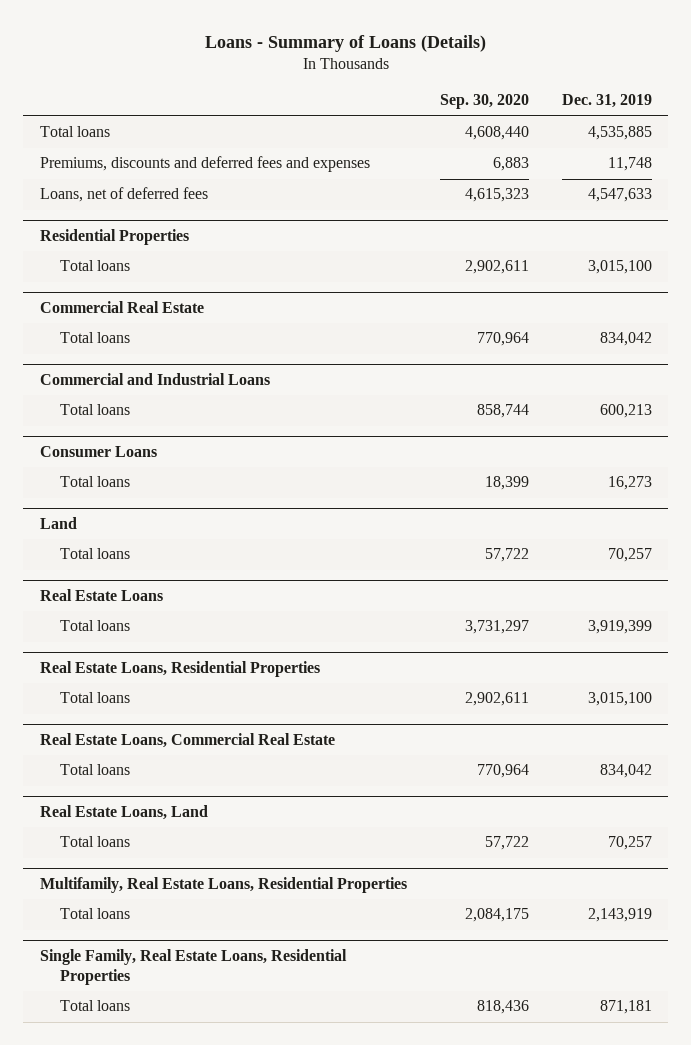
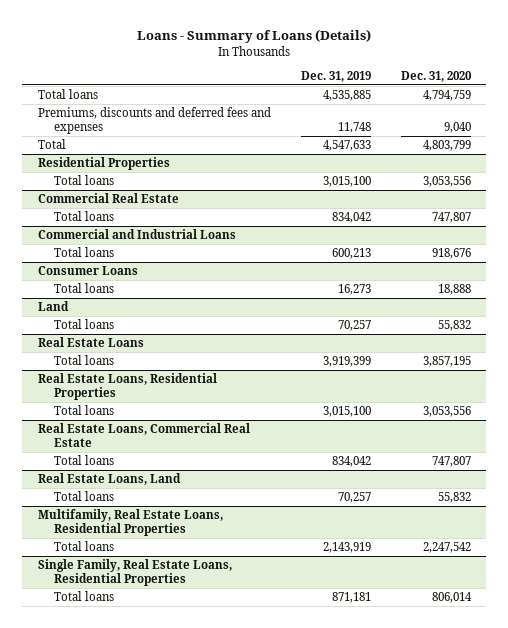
- | Sep. 30, 2020 | Dec. 31, 2019
+ | Dec. 31, 2019 | Dec. 31, 2020
- Loans, net of deferred fees | 4,615,323 | 4,547,633
+ Total | 4,547,633 | 4,803,799

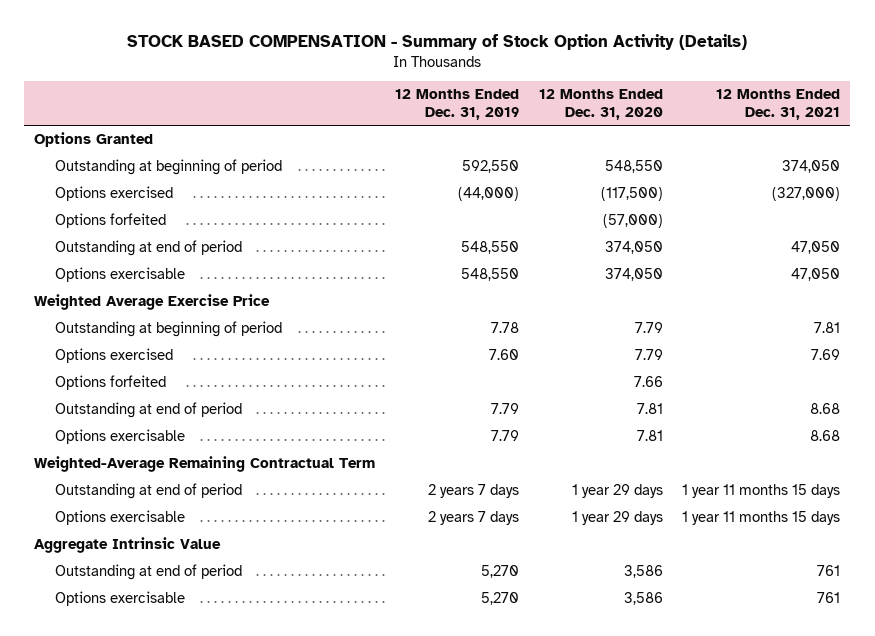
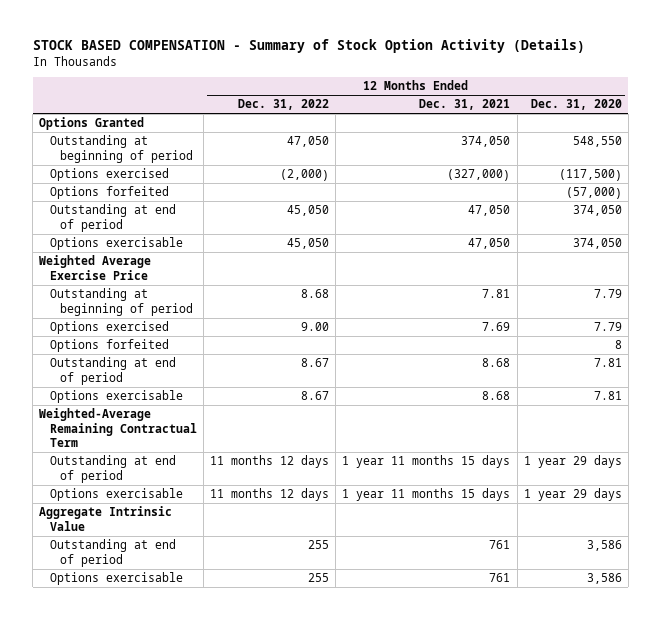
- | 12 Months Ended Dec. 31, 2019 | 12 Months Ended Dec. 31, 2020 | 12 Months Ended Dec. 31, 2021
+ | 12 Months Ended Dec. 31, 2022 | 12 Months Ended Dec. 31, 2021 | 12 Months Ended Dec. 31, 2020
- Options forfeited | | 7.66 |
+ Options forfeited | | | 8

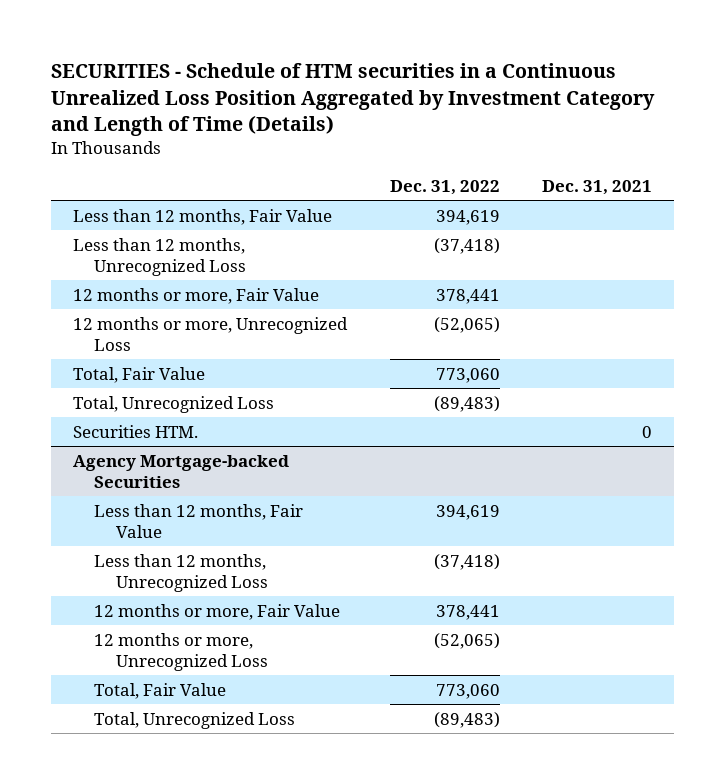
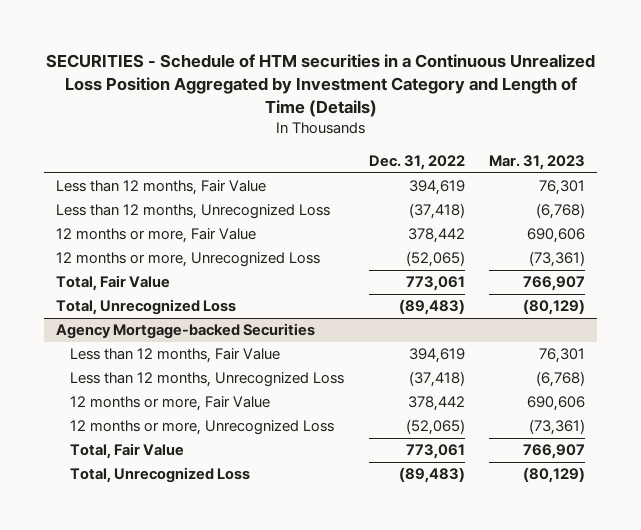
- | Dec. 31, 2022 | Dec. 31, 2021
+ | Dec. 31, 2022 | Mar. 31, 2023
- 12 months or more, Fair Value | 378,441 |
+ 12 months or more, Fair Value | 378,442 | 690,606
- Total, Fair Value | 773,060 |
+ Total, Fair Value | 773,061 | 766,907
- Securities HTM. | | 0
@ Agency Mortgage-backed Securities
- 12 months or more, Fair Value | 378,441 |
+ 12 months or more, Fair Value | 378,442 | 690,606
- Total, Fair Value | 773,060 |
+ Total, Fair Value | 773,061 | 766,907

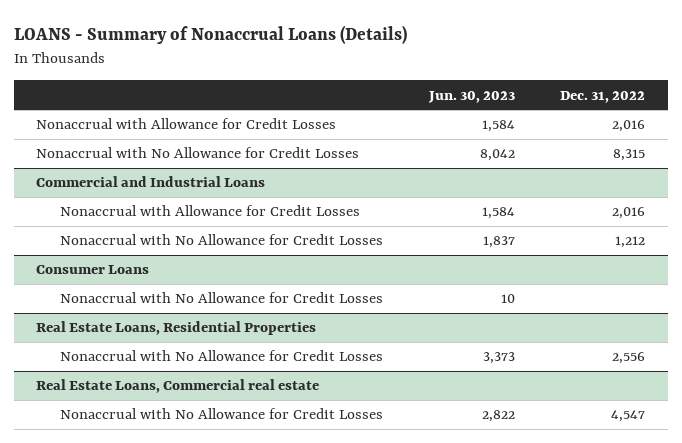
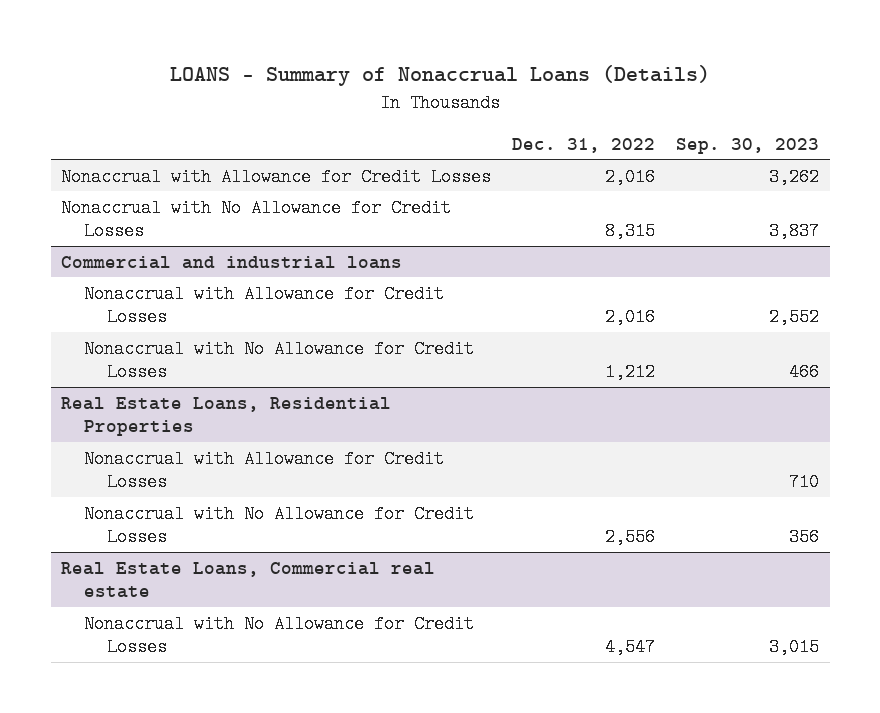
- | Jun. 30, 2023 | Dec. 31, 2022
+ | Dec. 31, 2022 | Sep. 30, 2023
- Commercial and Industrial Loans
+ Commercial and industrial loans
- Consumer Loans
- Nonaccrual with No Allowance for Credit Losses | 10 |
@ Real Estate Loans, Residential Properties
+ Nonaccrual with Allowance for Credit Losses | | 710

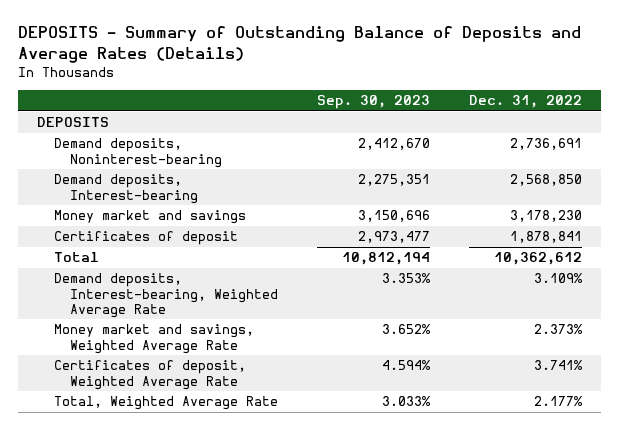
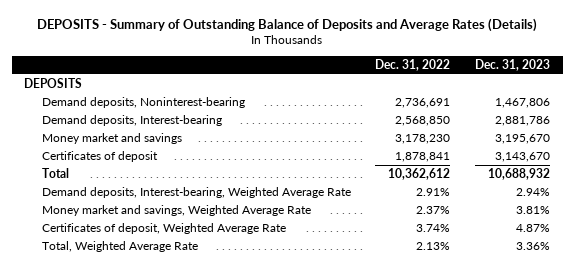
- | Sep. 30, 2023 | Dec. 31, 2022
+ | Dec. 31, 2022 | Dec. 31, 2023
- Demand deposits, Interest-bearing, Weighted Average Rate | 3.353% | 3.109%
- Money market and savings, Weighted Average Rate | 3.652% | 2.373%
- Certificates of deposit, Weighted Average Rate | 4.594% | 3.741%
- Total, Weighted Average Rate | 3.033% | 2.177%
+ Demand deposits, Interest-bearing, Weighted Average Rate | 2.91% | 2.94%
+ Money market and savings, Weighted Average Rate | 2.37% | 3.81%
+ Certificates of deposit, Weighted Average Rate | 3.74% | 4.87%
+ Total, Weighted Average Rate | 2.13% | 3.36%

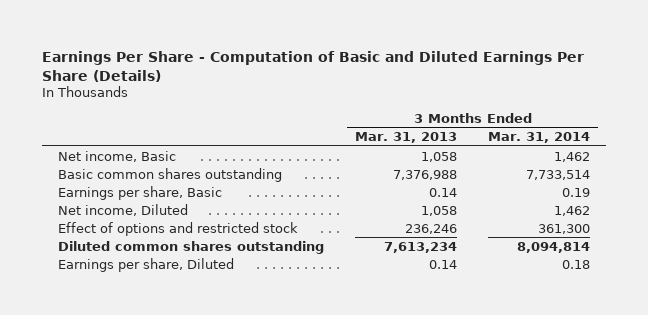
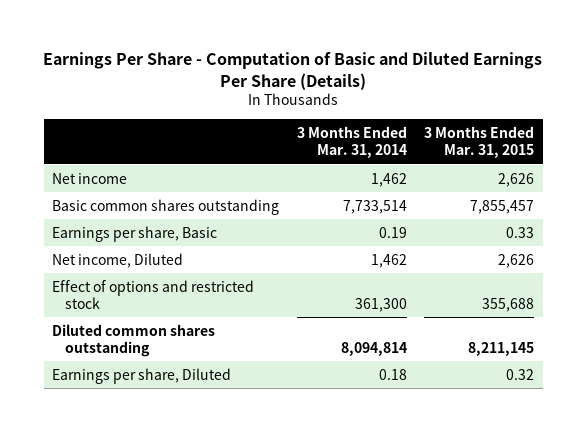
- | 3 Months Ended Mar. 31, 2013 | 3 Months Ended Mar. 31, 2014
+ | 3 Months Ended Mar. 31, 2014 | 3 Months Ended Mar. 31, 2015
- Net income, Basic | 1,058 | 1,462
+ Net income | 1,462 | 2,626

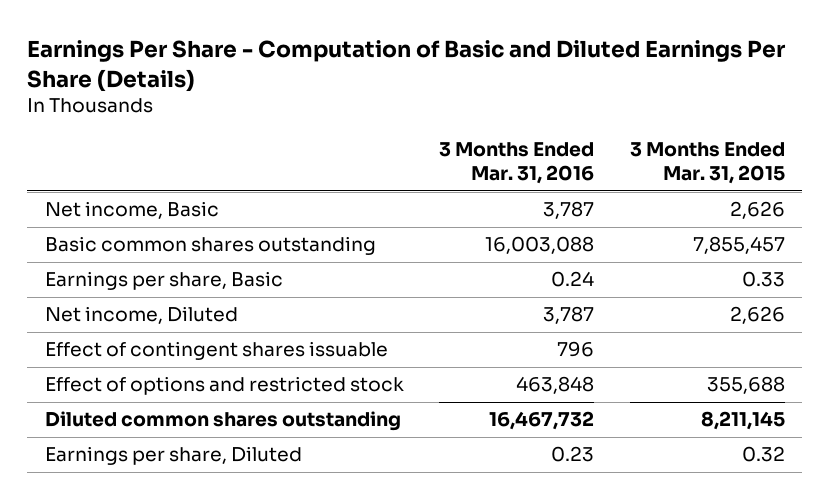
- | 3 Months Ended Mar. 31, 2014 | 3 Months Ended Mar. 31, 2015
+ | 3 Months Ended Mar. 31, 2016 | 3 Months Ended Mar. 31, 2015
- Net income | 1,462 | 2,626
+ Net income, Basic | 3,787 | 2,626
+ Effect of contingent shares issuable | 796 |

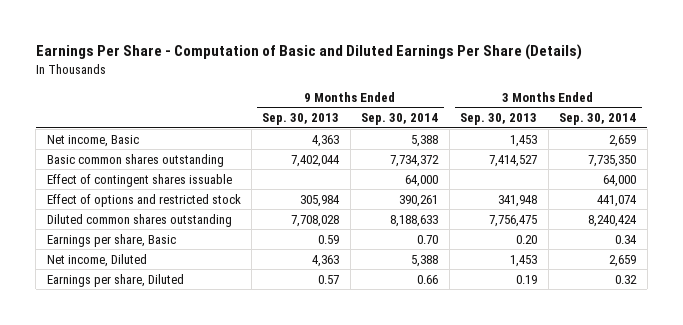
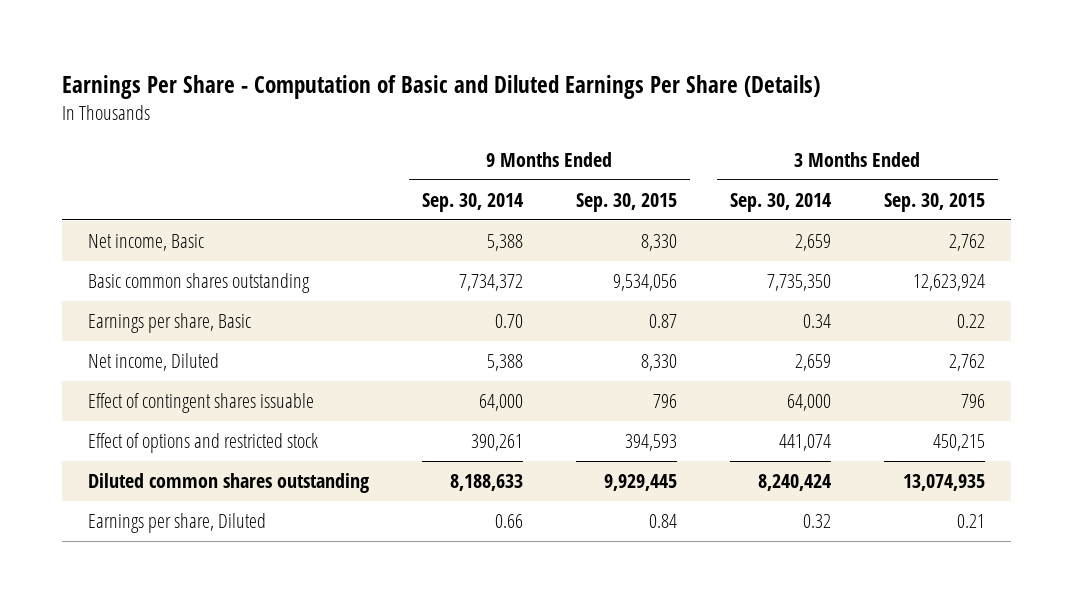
- | 9 Months Ended Sep. 30, 2013 | 9 Months Ended Sep. 30, 2014 | 3 Months Ended Sep. 30, 2013 | 3 Months Ended Sep. 30, 2014
+ | 9 Months Ended Sep. 30, 2014 | 9 Months Ended Sep. 30, 2015 | 3 Months Ended Sep. 30, 2014 | 3 Months Ended Sep. 30, 2015
moved up: Earnings per share, Basic | 0.70 | 0.87 | 0.34 | 0.22
moved up: Net income, Diluted | 5,388 | 8,330 | 2,659 | 2,762

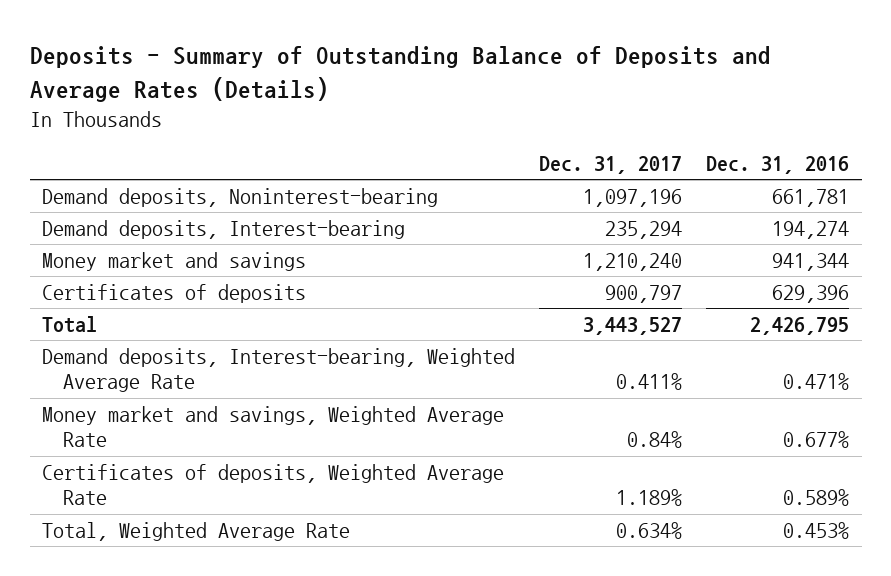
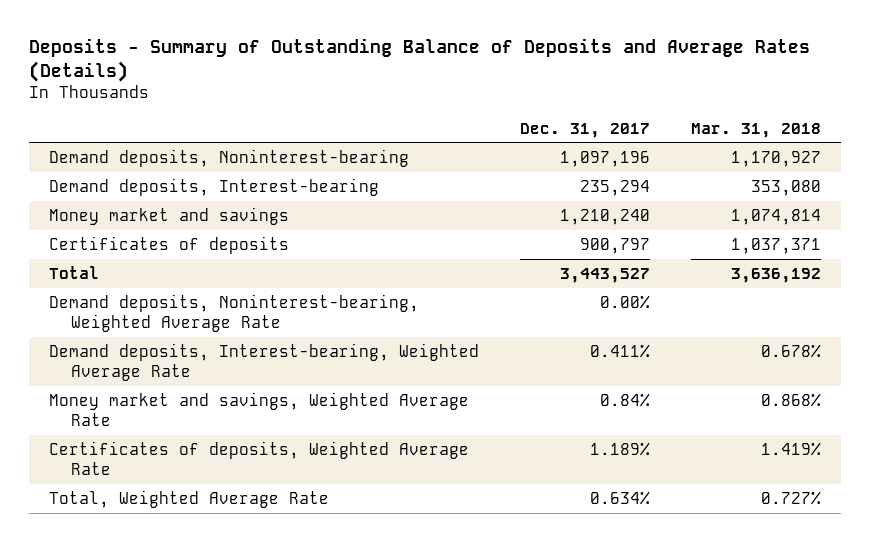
- | Dec. 31, 2017 | Dec. 31, 2016
+ | Dec. 31, 2017 | Mar. 31, 2018
+ Demand deposits, Noninterest-bearing, Weighted Average Rate | 0.00% |

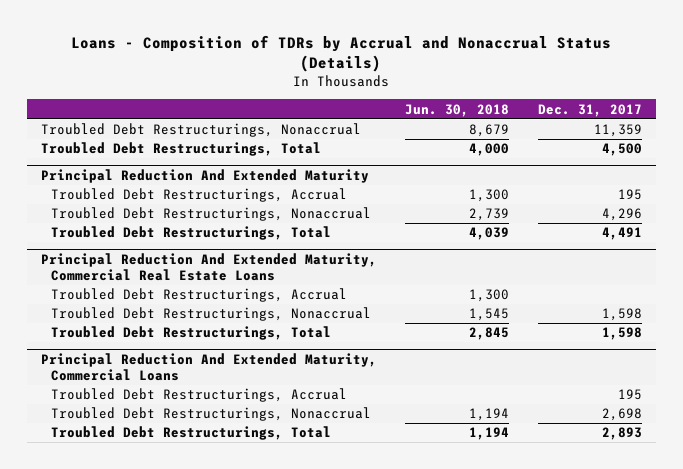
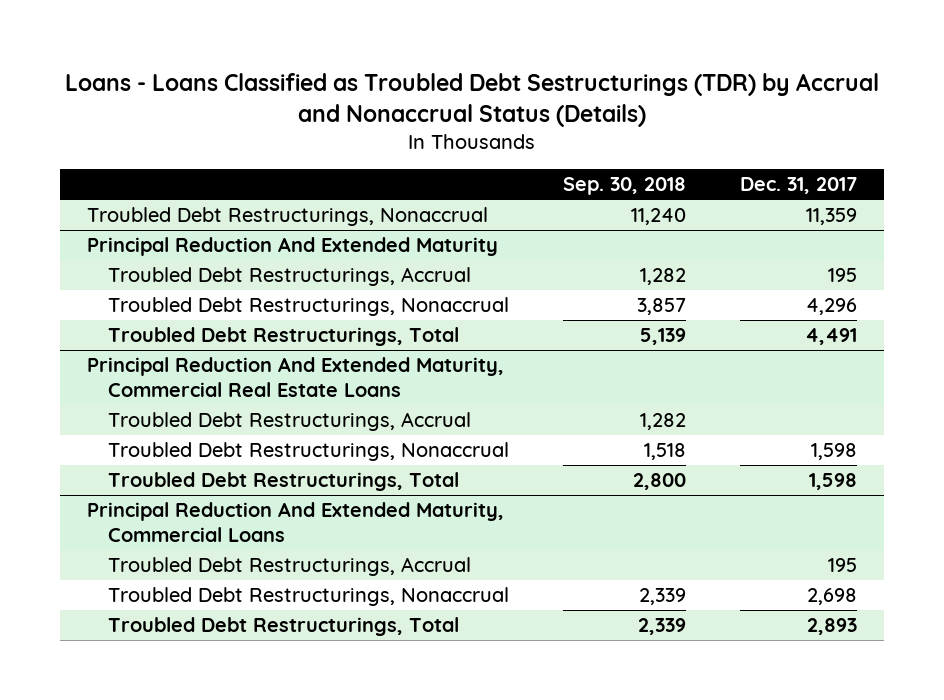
- Loans - Composition of TDRs by Accrual and Nonaccrual Status (Details)
+ Loans - Loans Classified as Troubled Debt Sestructurings (TDR) by Accrual and Nonaccrual Status (Details)
- | Jun. 30, 2018 | Dec. 31, 2017
+ | Sep. 30, 2018 | Dec. 31, 2017
- Troubled Debt Restructurings, Total | 4,000 | 4,500

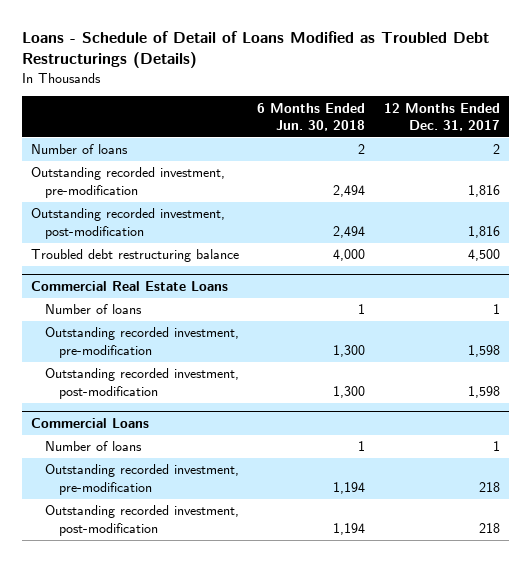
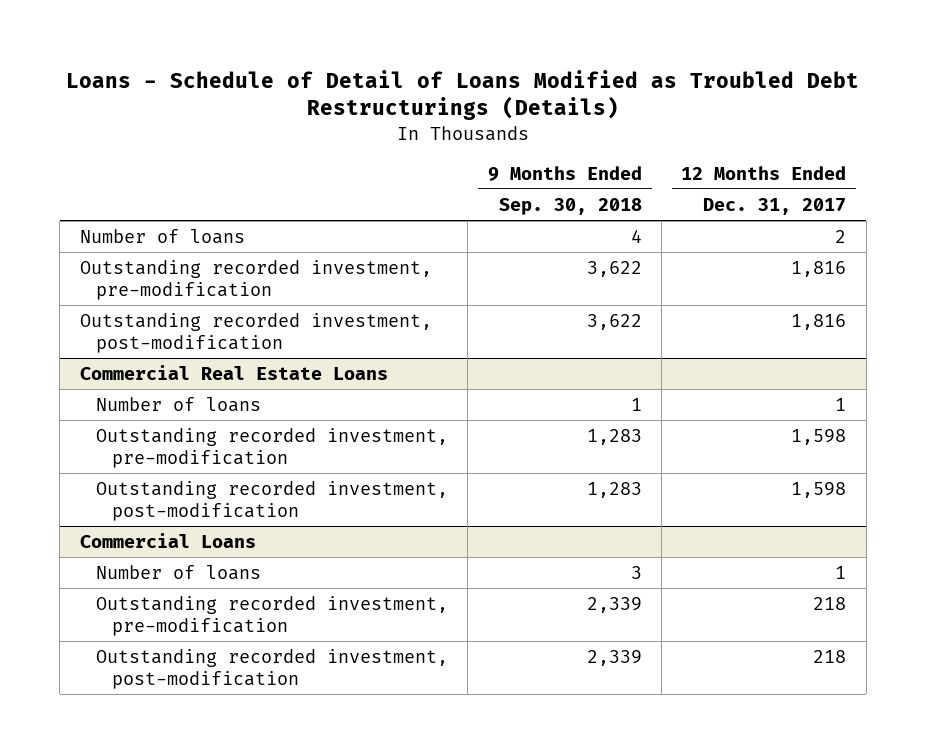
- | 6 Months Ended Jun. 30, 2018 | 12 Months Ended Dec. 31, 2017
+ | 9 Months Ended Sep. 30, 2018 | 12 Months Ended Dec. 31, 2017
- Troubled debt restructuring balance | 4,000 | 4,500

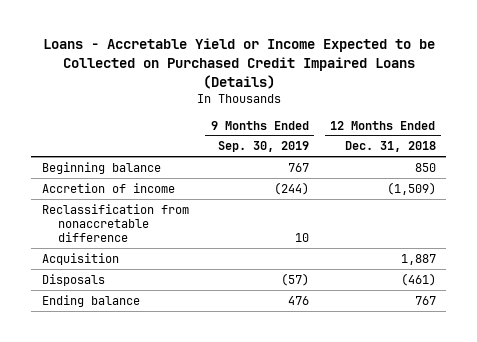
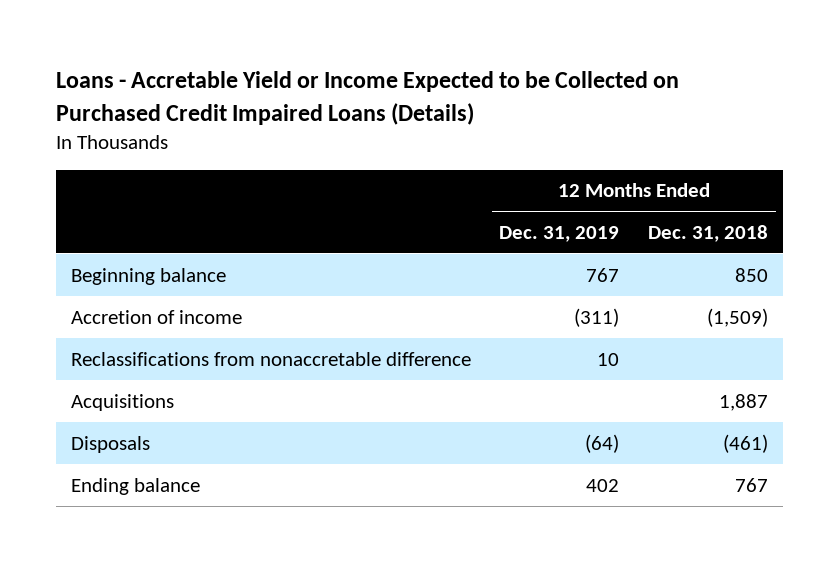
- | 9 Months Ended Sep. 30, 2019 | 12 Months Ended Dec. 31, 2018
+ | 12 Months Ended Dec. 31, 2019 | 12 Months Ended Dec. 31, 2018
- Reclassification from nonaccretable difference | 10 |
- Acquisition | | 1,887
+ Reclassifications from nonaccretable difference | 10 |
+ Acquisitions | | 1,887

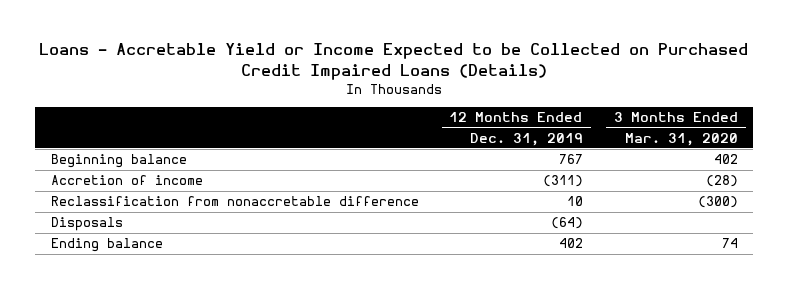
- | 12 Months Ended Dec. 31, 2019 | 12 Months Ended Dec. 31, 2018
+ | 12 Months Ended Dec. 31, 2019 | 3 Months Ended Mar. 31, 2020
- Reclassifications from nonaccretable difference | 10 |
- Acquisitions | | 1,887
+ Reclassification from nonaccretable difference | 10 | (300)

